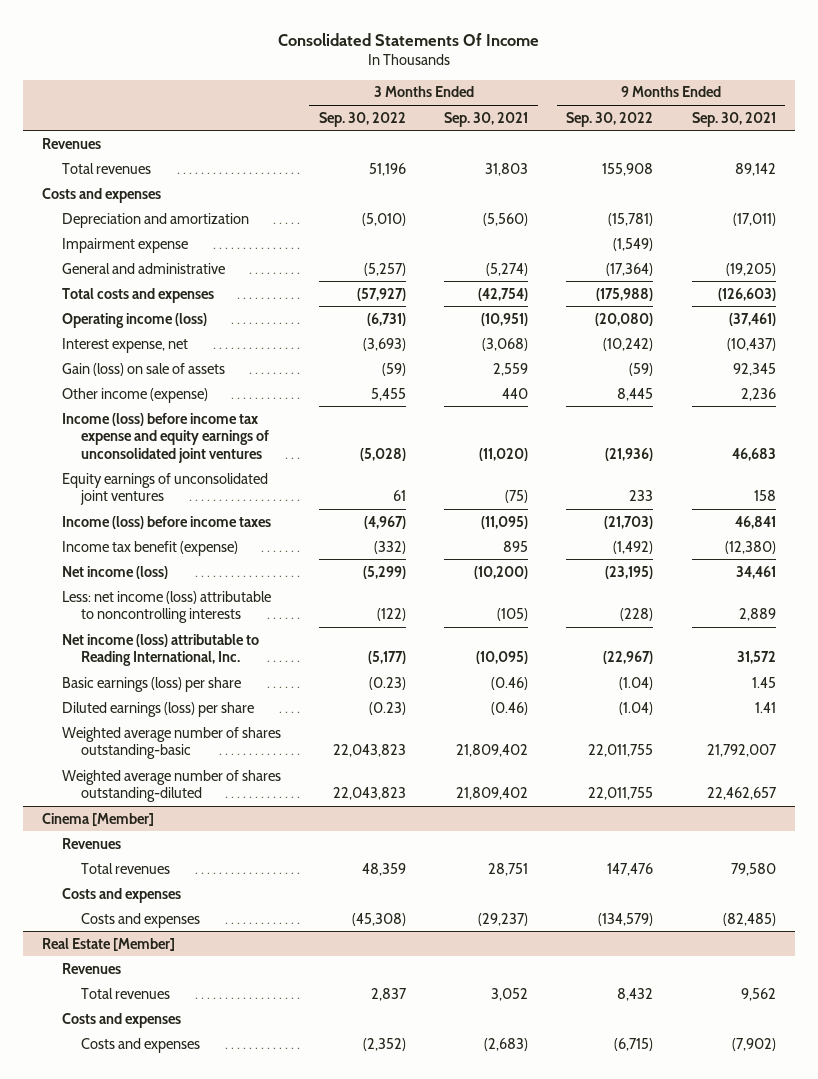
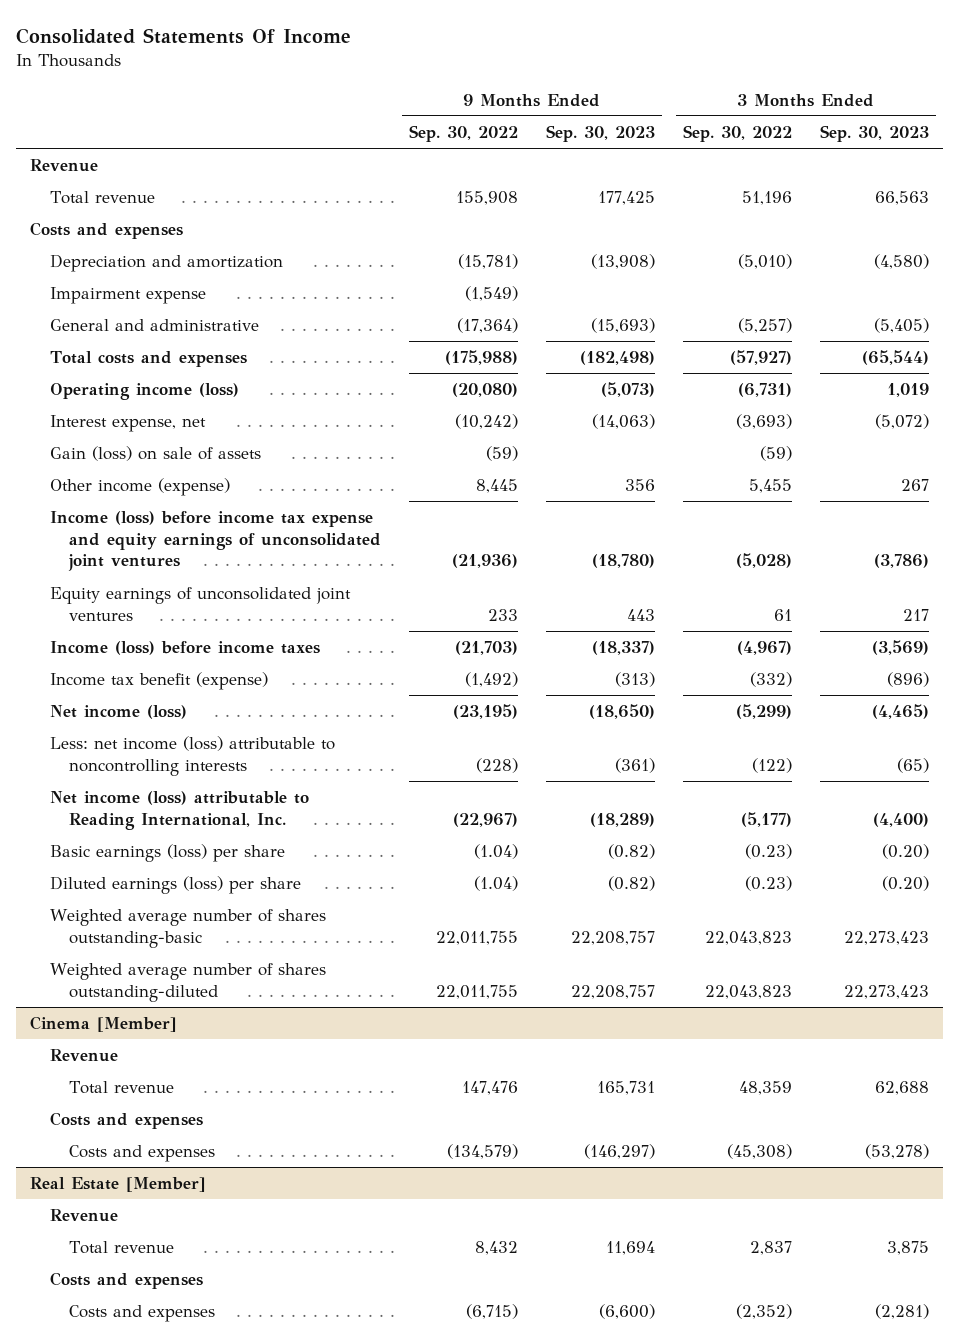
- | 3 Months Ended Sep. 30, 2022 | 3 Months Ended Sep. 30, 2021 | 9 Months Ended Sep. 30, 2022 | 9 Months Ended Sep. 30, 2021
+ | 9 Months Ended Sep. 30, 2022 | 9 Months Ended Sep. 30, 2023 | 3 Months Ended Sep. 30, 2022 | 3 Months Ended Sep. 30, 2023
- Revenues
- Total revenues | 51,196 | 31,803 | 155,908 | 89,142
+ Revenue
+ Total revenue | 155,908 | 177,425 | 51,196 | 66,563
@ Cinema [Member]
- Revenues
- Total revenues | 48,359 | 28,751 | 147,476 | 79,580
+ Revenue
+ Total revenue | 147,476 | 165,731 | 48,359 | 62,688
@ Real Estate [Member]
- Revenues
- Total revenues | 2,837 | 3,052 | 8,432 | 9,562
+ Revenue
+ Total revenue | 8,432 | 11,694 | 2,837 | 3,875

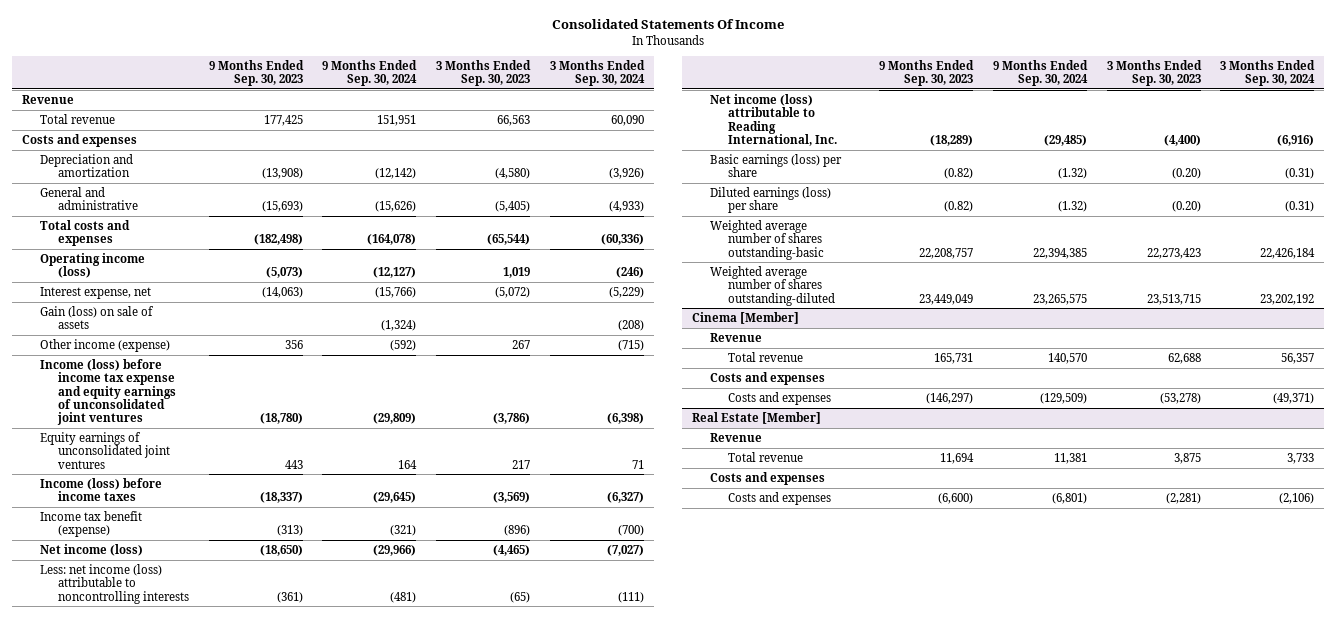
- | 9 Months Ended Sep. 30, 2022 | 9 Months Ended Sep. 30, 2023 | 3 Months Ended Sep. 30, 2022 | 3 Months Ended Sep. 30, 2023
+ | 9 Months Ended Sep. 30, 2023 | 9 Months Ended Sep. 30, 2024 | 3 Months Ended Sep. 30, 2023 | 3 Months Ended Sep. 30, 2024
- Impairment expense | (1,549) | | |
- Weighted average number of shares outstanding-diluted | 22,011,755 | 22,208,757 | 22,043,823 | 22,273,423
+ Weighted average number of shares outstanding-diluted | 23,449,049 | 23,265,575 | 23,513,715 | 23,202,192

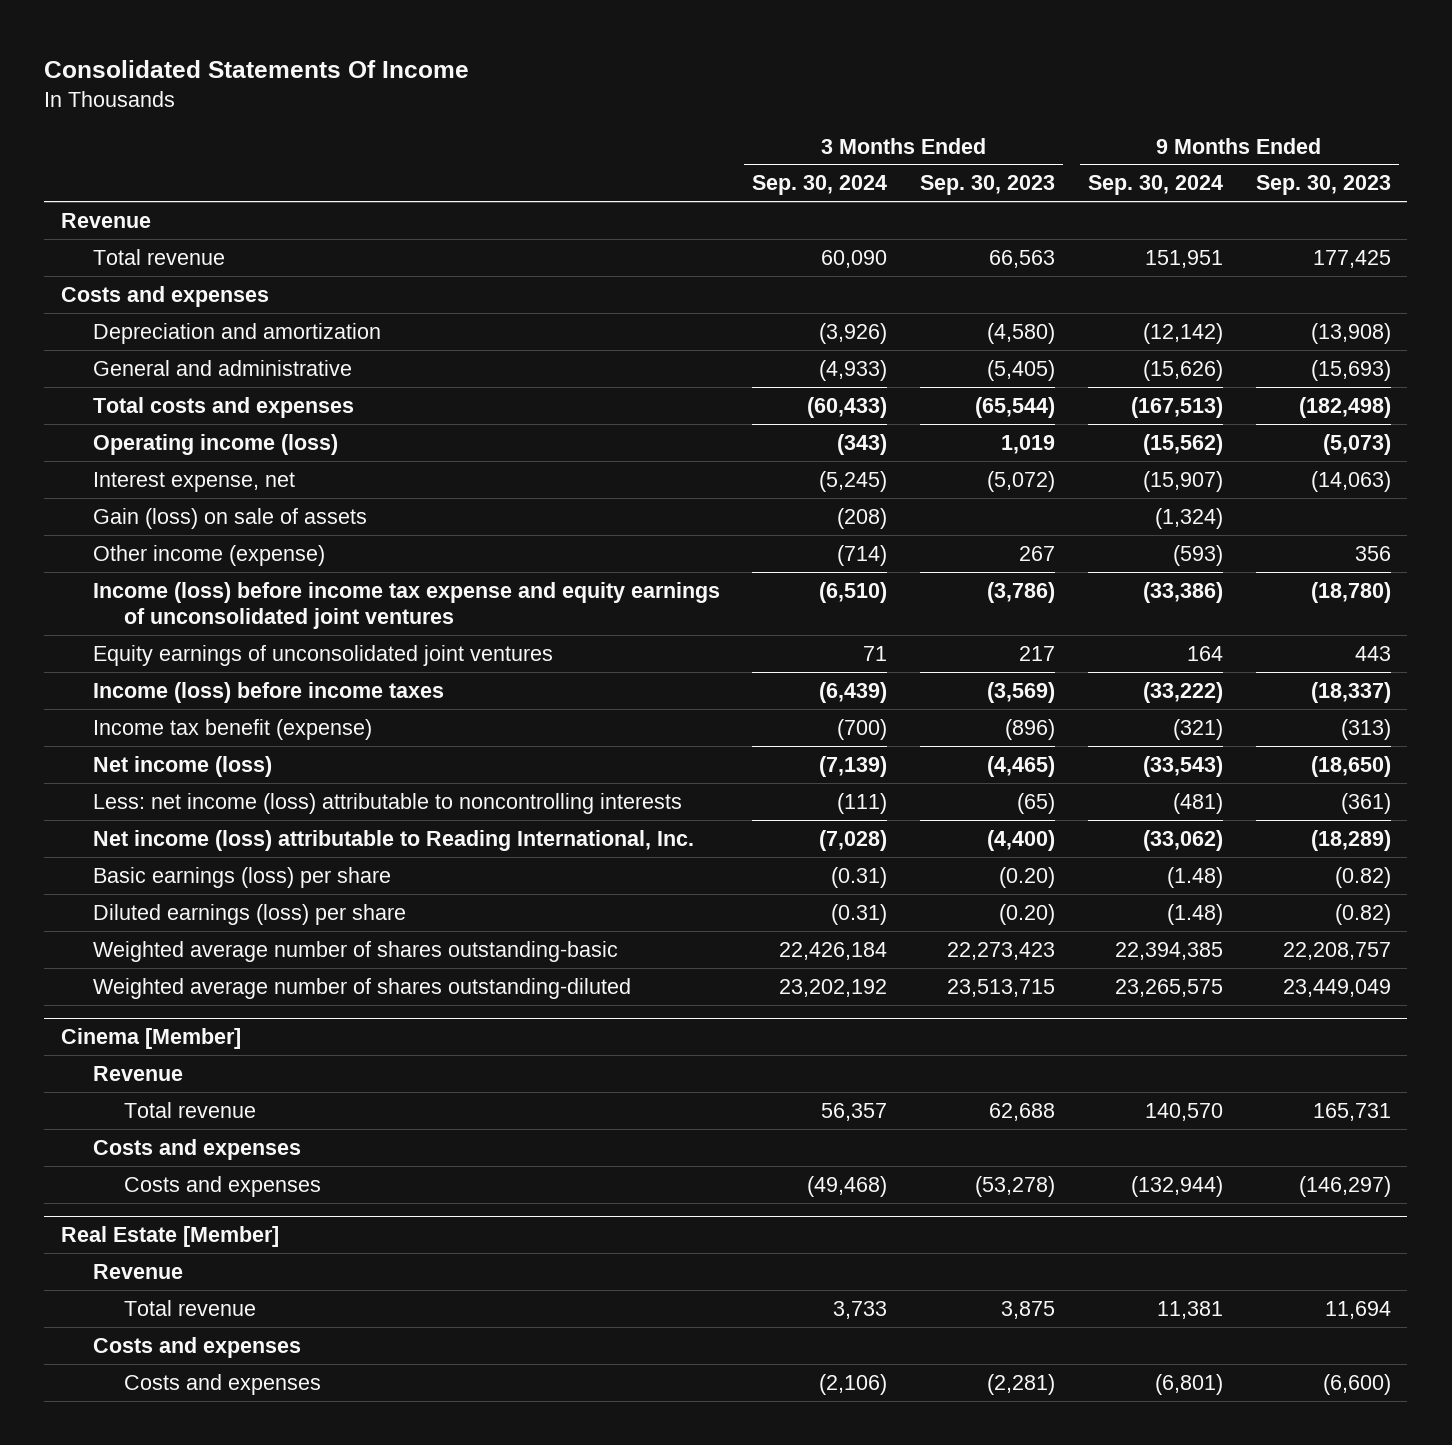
- | 9 Months Ended Sep. 30, 2023 | 9 Months Ended Sep. 30, 2024 | 3 Months Ended Sep. 30, 2023 | 3 Months Ended Sep. 30, 2024
+ | 3 Months Ended Sep. 30, 2024 | 3 Months Ended Sep. 30, 2023 | 9 Months Ended Sep. 30, 2024 | 9 Months Ended Sep. 30, 2023
- Total costs and expenses | (182,498) | (164,078) | (65,544) | (60,336)
- Operating income (loss) | (5,073) | (12,127) | 1,019 | (246)
- Interest expense, net | (14,063) | (15,766) | (5,072) | (5,229)
+ Total costs and expenses | (60,433) | (65,544) | (167,513) | (182,498)
+ Operating income (loss) | (343) | 1,019 | (15,562) | (5,073)
+ Interest expense, net | (5,245) | (5,072) | (15,907) | (14,063)
- Other income (expense) | 356 | (592) | 267 | (715)
- Income (loss) before income tax expense and equity earnings of unconsolidated joint ventures | (18,780) | (29,809) | (3,786) | (6,398)
+ Other income (expense) | (714) | 267 | (593) | 356
+ Income (loss) before income tax expense and equity earnings of unconsolidated joint ventures | (6,510) | (3,786) | (33,386) | (18,780)
- Income (loss) before income taxes | (18,337) | (29,645) | (3,569) | (6,327)
+ Income (loss) before income taxes | (6,439) | (3,569) | (33,222) | (18,337)
- Net income (loss) | (18,650) | (29,966) | (4,465) | (7,027)
+ Net income (loss) | (7,139) | (4,465) | (33,543) | (18,650)
- Net income (loss) attributable to Reading International, Inc. | (18,289) | (29,485) | (4,400) | (6,916)
- Basic earnings (loss) per share | (0.82) | (1.32) | (0.20) | (0.31)
- Diluted earnings (loss) per share | (0.82) | (1.32) | (0.20) | (0.31)
+ Net income (loss) attributable to Reading International, Inc. | (7,028) | (4,400) | (33,062) | (18,289)
+ Basic earnings (loss) per share | (0.31) | (0.20) | (1.48) | (0.82)
+ Diluted earnings (loss) per share | (0.31) | (0.20) | (1.48) | (0.82)
@ Cinema [Member]
- Costs and expenses | (146,297) | (129,509) | (53,278) | (49,371)
+ Costs and expenses | (49,468) | (53,278) | (132,944) | (146,297)

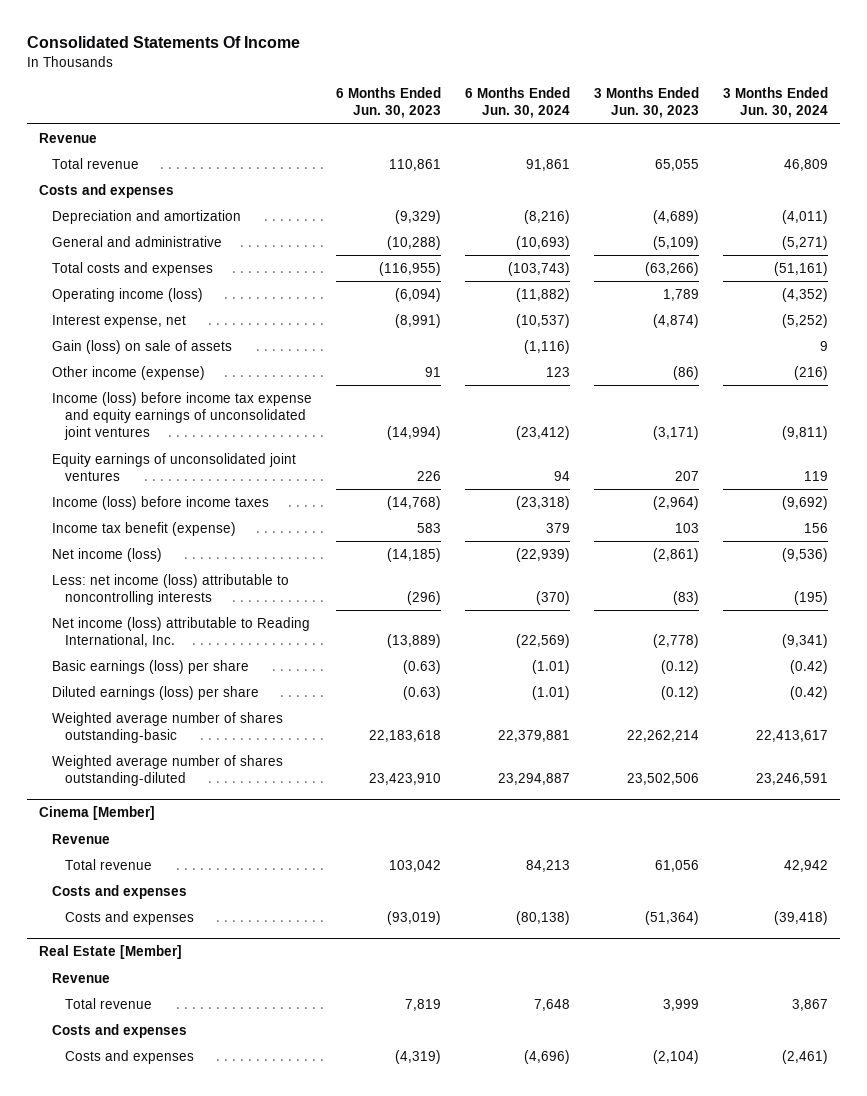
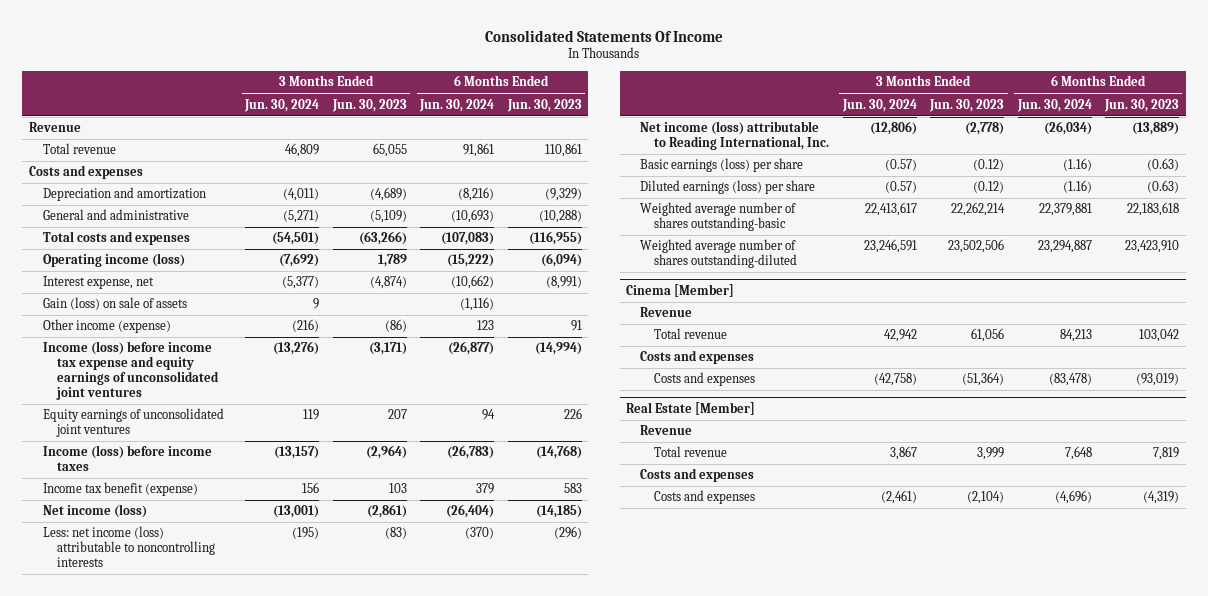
- | 6 Months Ended Jun. 30, 2023 | 6 Months Ended Jun. 30, 2024 | 3 Months Ended Jun. 30, 2023 | 3 Months Ended Jun. 30, 2024
+ | 3 Months Ended Jun. 30, 2024 | 3 Months Ended Jun. 30, 2023 | 6 Months Ended Jun. 30, 2024 | 6 Months Ended Jun. 30, 2023
- Total costs and expenses | (116,955) | (103,743) | (63,266) | (51,161)
- Operating income (loss) | (6,094) | (11,882) | 1,789 | (4,352)
- Interest expense, net | (8,991) | (10,537) | (4,874) | (5,252)
+ Total costs and expenses | (54,501) | (63,266) | (107,083) | (116,955)
+ Operating income (loss) | (7,692) | 1,789 | (15,222) | (6,094)
+ Interest expense, net | (5,377) | (4,874) | (10,662) | (8,991)
- Income (loss) before income tax expense and equity earnings of unconsolidated joint ventures | (14,994) | (23,412) | (3,171) | (9,811)
+ Income (loss) before income tax expense and equity earnings of unconsolidated joint ventures | (13,276) | (3,171) | (26,877) | (14,994)
- Income (loss) before income taxes | (14,768) | (23,318) | (2,964) | (9,692)
+ Income (loss) before income taxes | (13,157) | (2,964) | (26,783) | (14,768)
- Net income (loss) | (14,185) | (22,939) | (2,861) | (9,536)
+ Net income (loss) | (13,001) | (2,861) | (26,404) | (14,185)
- Net income (loss) attributable to Reading International, Inc. | (13,889) | (22,569) | (2,778) | (9,341)
- Basic earnings (loss) per share | (0.63) | (1.01) | (0.12) | (0.42)
- Diluted earnings (loss) per share | (0.63) | (1.01) | (0.12) | (0.42)
+ Net income (loss) attributable to Reading International, Inc. | (12,806) | (2,778) | (26,034) | (13,889)
+ Basic earnings (loss) per share | (0.57) | (0.12) | (1.16) | (0.63)
+ Diluted earnings (loss) per share | (0.57) | (0.12) | (1.16) | (0.63)
@ Cinema [Member]
- Costs and expenses | (93,019) | (80,138) | (51,364) | (39,418)
+ Costs and expenses | (42,758) | (51,364) | (83,478) | (93,019)

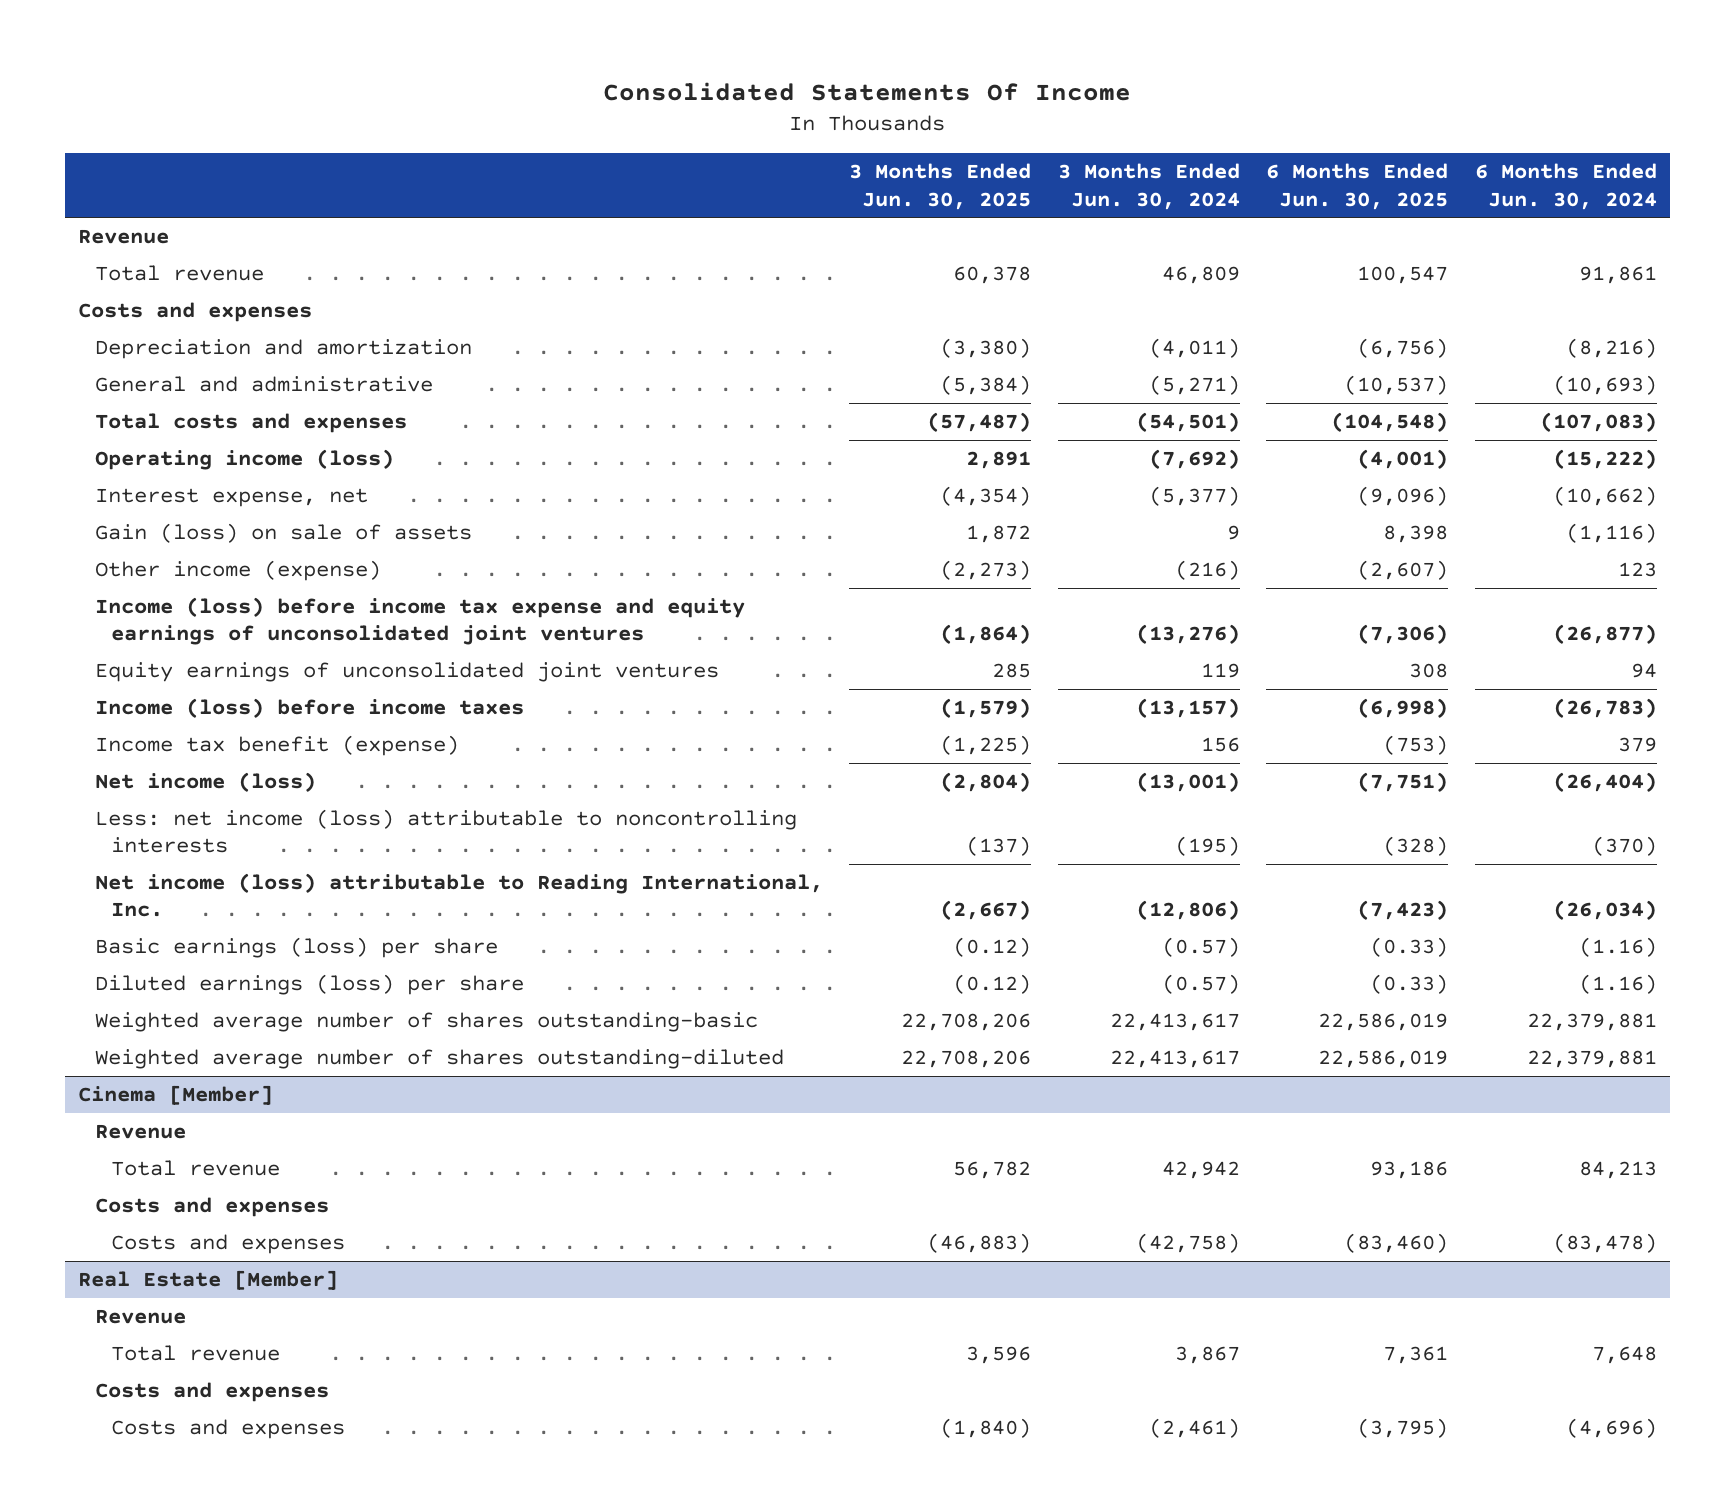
- | 3 Months Ended Jun. 30, 2024 | 3 Months Ended Jun. 30, 2023 | 6 Months Ended Jun. 30, 2024 | 6 Months Ended Jun. 30, 2023
+ | 3 Months Ended Jun. 30, 2025 | 3 Months Ended Jun. 30, 2024 | 6 Months Ended Jun. 30, 2025 | 6 Months Ended Jun. 30, 2024
- Weighted average number of shares outstanding-diluted | 23,246,591 | 23,502,506 | 23,294,887 | 23,423,910
+ Weighted average number of shares outstanding-diluted | 22,708,206 | 22,413,617 | 22,586,019 | 22,379,881

